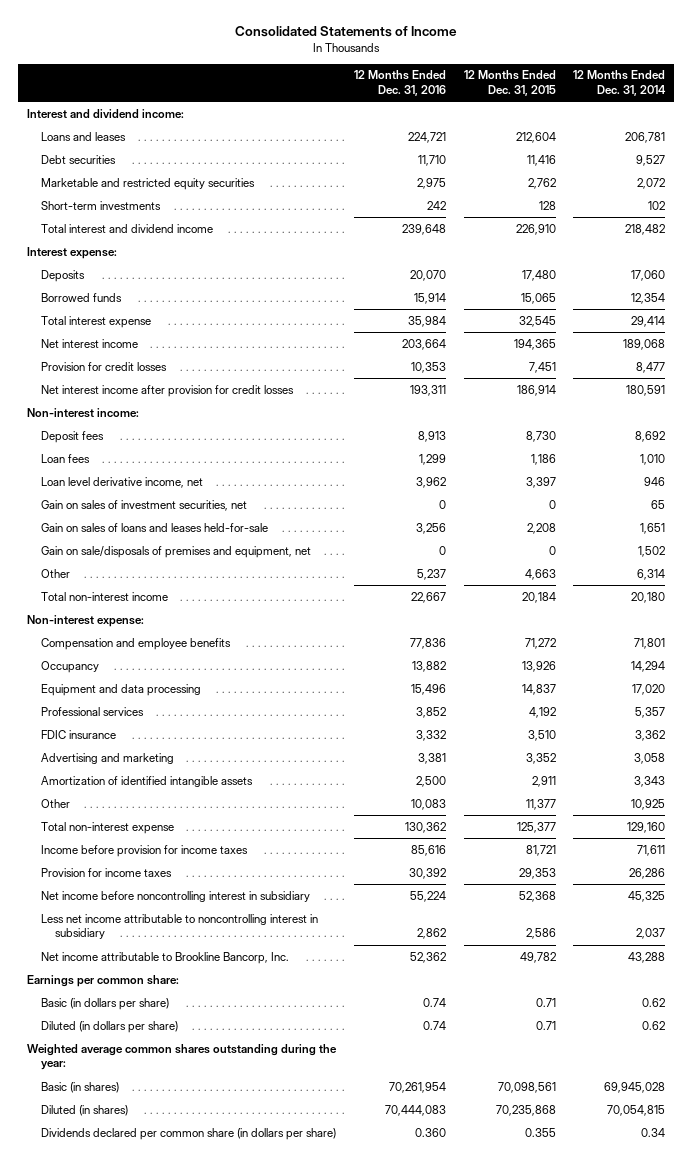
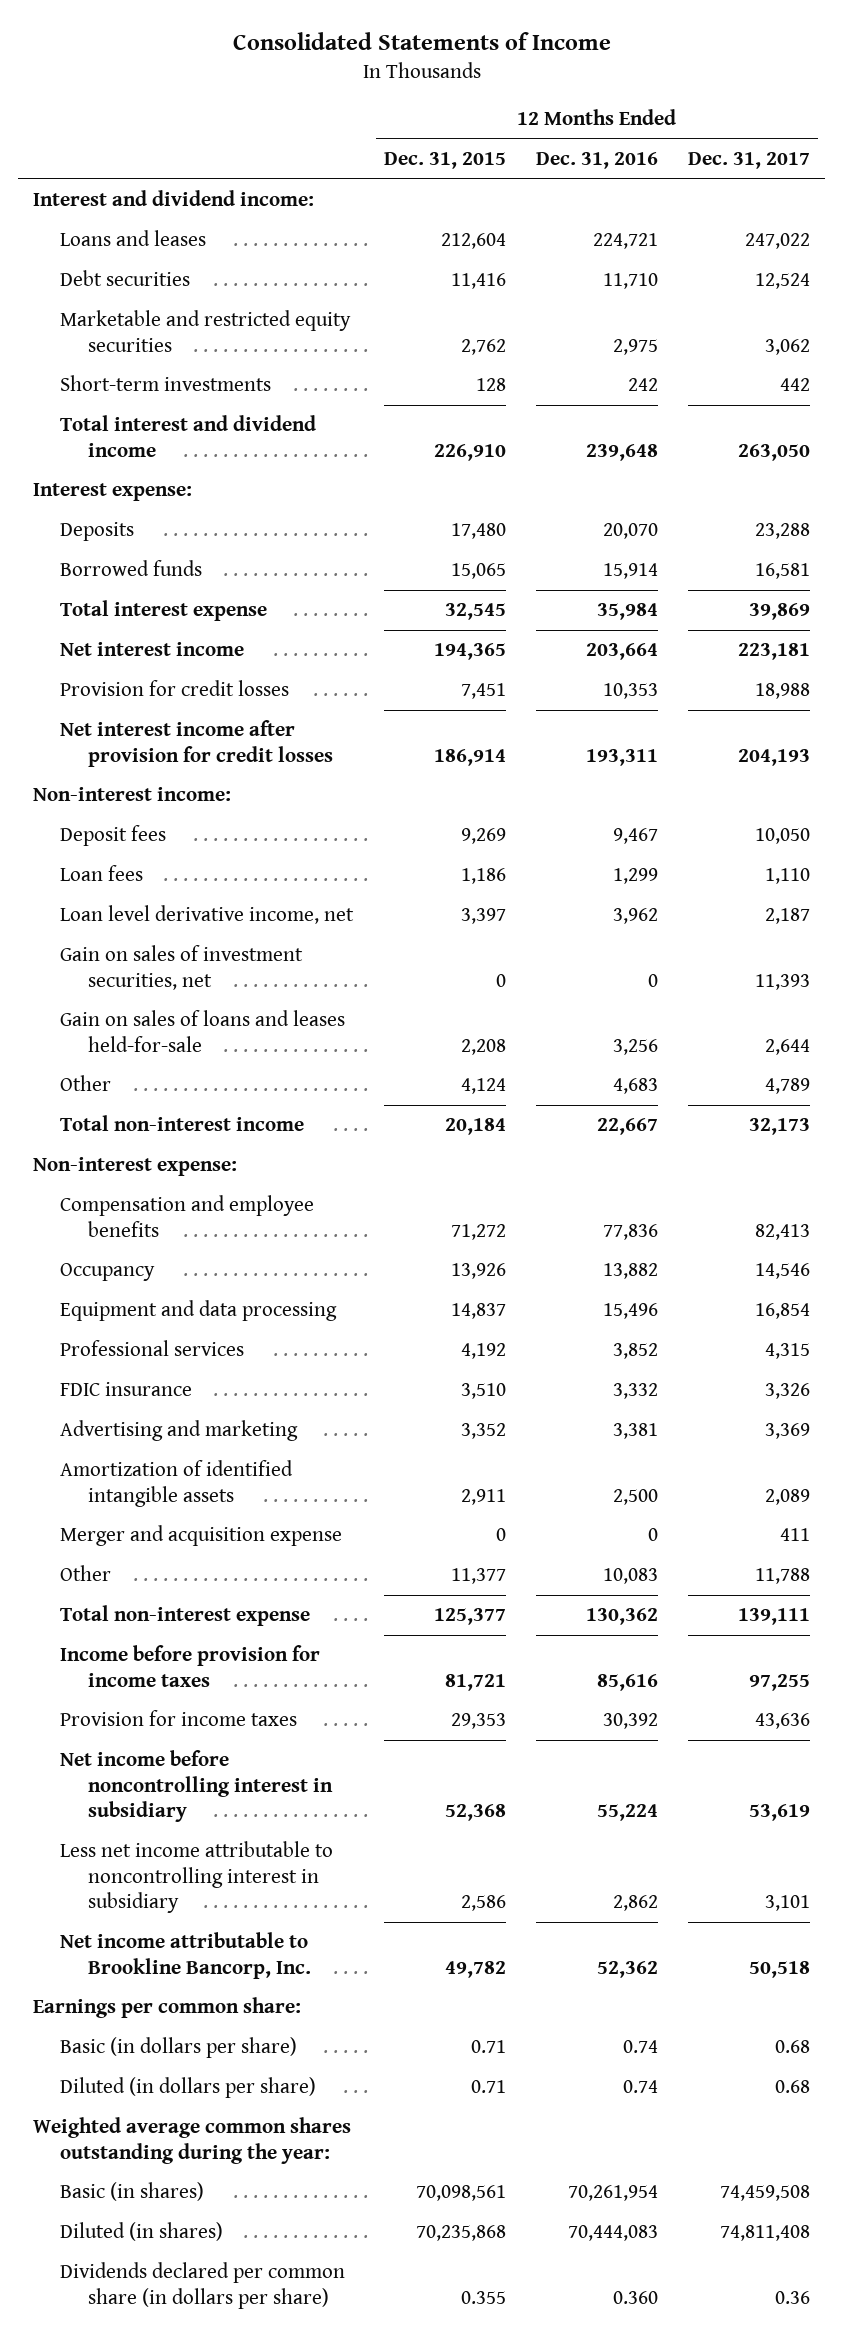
- | 12 Months Ended Dec. 31, 2016 | 12 Months Ended Dec. 31, 2015 | 12 Months Ended Dec. 31, 2014
+ | 12 Months Ended Dec. 31, 2015 | 12 Months Ended Dec. 31, 2016 | 12 Months Ended Dec. 31, 2017
- Deposit fees | 8,913 | 8,730 | 8,692
+ Deposit fees | 9,269 | 9,467 | 10,050
- Gain on sale/disposals of premises and equipment, net | 0 | 0 | 1,502
- Other | 5,237 | 4,663 | 6,314
+ Other | 4,124 | 4,683 | 4,789
+ Merger and acquisition expense | 0 | 0 | 411

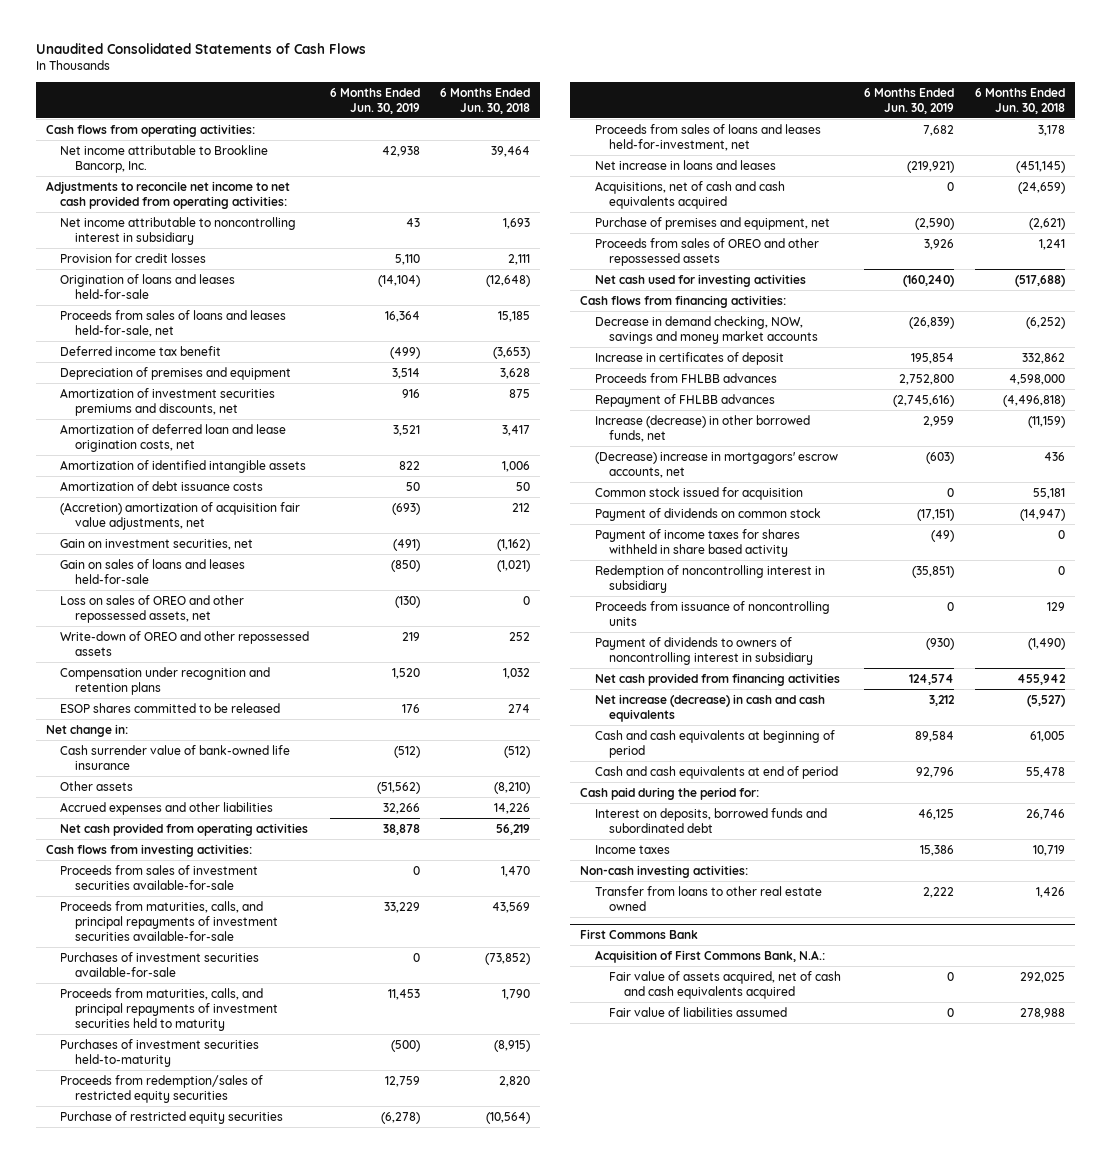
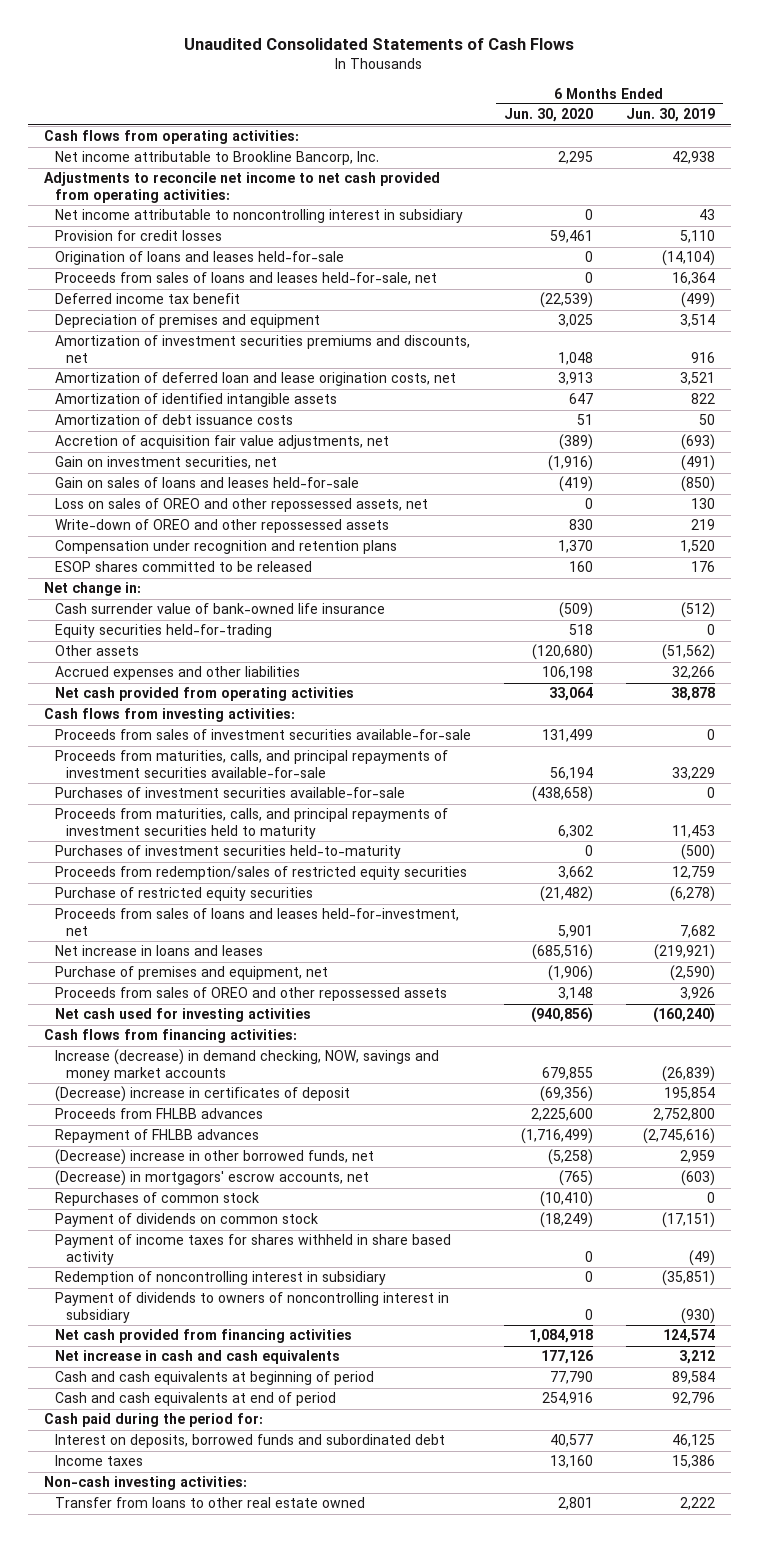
- | 6 Months Ended Jun. 30, 2019 | 6 Months Ended Jun. 30, 2018
+ | 6 Months Ended Jun. 30, 2020 | 6 Months Ended Jun. 30, 2019
- (Accretion) amortization of acquisition fair value adjustments, net | (693) | 212
+ Accretion of acquisition fair value adjustments, net | (389) | (693)
- Loss on sales of OREO and other repossessed assets, net | (130) | 0
+ Loss on sales of OREO and other repossessed assets, net | 0 | 130
+ Equity securities held-for-trading | 518 | 0
- Acquisitions, net of cash and cash equivalents acquired | 0 | (24,659)
- Decrease in demand checking, NOW, savings and money market accounts | (26,839) | (6,252)
- Increase in certificates of deposit | 195,854 | 332,862
+ Increase (decrease) in demand checking, NOW, savings and money market accounts | 679,855 | (26,839)
+ (Decrease) increase in certificates of deposit | (69,356) | 195,854
- Increase (decrease) in other borrowed funds, net | 2,959 | (11,159)
- (Decrease) increase in mortgagors' escrow accounts, net | (603) | 436
- Common stock issued for acquisition | 0 | 55,181
+ (Decrease) increase in other borrowed funds, net | (5,258) | 2,959
+ (Decrease) in mortgagors' escrow accounts, net | (765) | (603)
+ Repurchases of common stock | (10,410) | 0
- Proceeds from issuance of noncontrolling units | 0 | 129
- Net increase (decrease) in cash and cash equivalents | 3,212 | (5,527)
+ Net increase in cash and cash equivalents | 177,126 | 3,212
- First Commons Bank
- Acquisition of First Commons Bank, N.A.:
- Fair value of assets acquired, net of cash and cash equivalents acquired | 0 | 292,025
- Fair value of liabilities assumed | 0 | 278,988

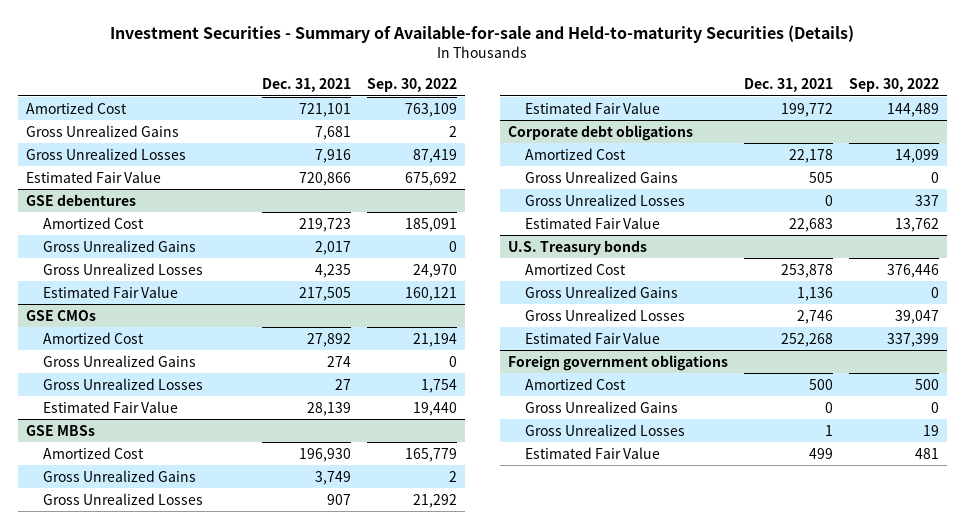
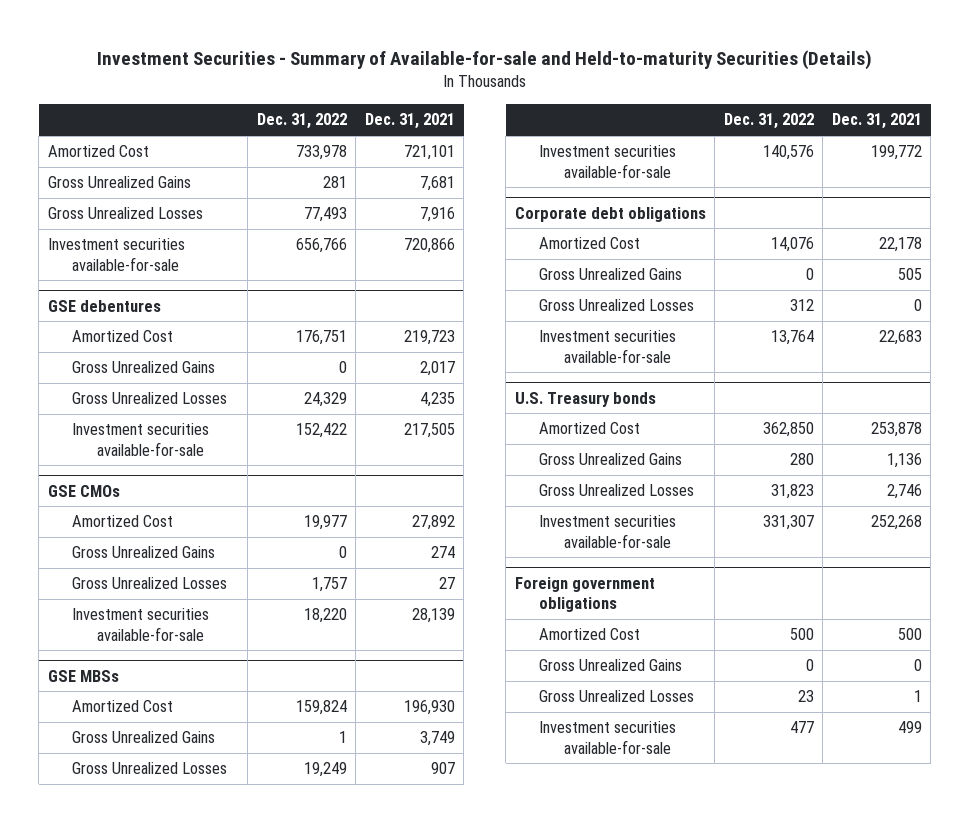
- | Dec. 31, 2021 | Sep. 30, 2022
+ | Dec. 31, 2022 | Dec. 31, 2021
- Estimated Fair Value | 720,866 | 675,692
+ Investment securities available-for-sale | 656,766 | 720,866
@ GSE debentures
- Estimated Fair Value | 217,505 | 160,121
+ Investment securities available-for-sale | 152,422 | 217,505
@ GSE CMOs
- Estimated Fair Value | 28,139 | 19,440
+ Investment securities available-for-sale | 18,220 | 28,139
@ GSE MBSs
- Estimated Fair Value | 199,772 | 144,489
+ Investment securities available-for-sale | 140,576 | 199,772
@ Corporate debt obligations
- Estimated Fair Value | 22,683 | 13,762
+ Investment securities available-for-sale | 13,764 | 22,683
@ U.S. Treasury bonds
- Estimated Fair Value | 252,268 | 337,399
+ Investment securities available-for-sale | 331,307 | 252,268
@ Foreign government obligations
- Estimated Fair Value | 499 | 481
+ Investment securities available-for-sale | 477 | 499

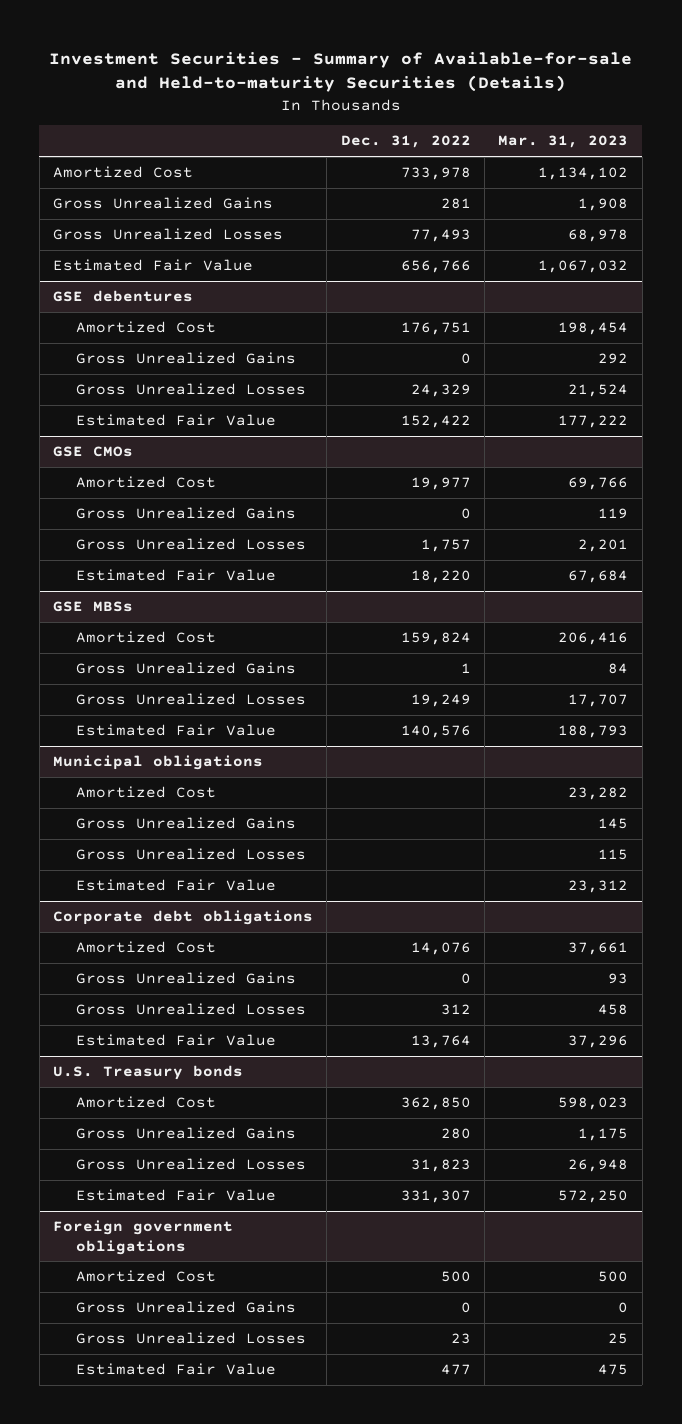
- | Dec. 31, 2022 | Dec. 31, 2021
+ | Dec. 31, 2022 | Mar. 31, 2023
- Investment securities available-for-sale | 656,766 | 720,866
+ Estimated Fair Value | 656,766 | 1,067,032
@ GSE debentures
- Investment securities available-for-sale | 152,422 | 217,505
+ Estimated Fair Value | 152,422 | 177,222
@ GSE CMOs
- Investment securities available-for-sale | 18,220 | 28,139
+ Estimated Fair Value | 18,220 | 67,684
@ GSE MBSs
- Investment securities available-for-sale | 140,576 | 199,772
+ Estimated Fair Value | 140,576 | 188,793
+ Municipal obligations
+ Amortized Cost | | 23,282
+ Gross Unrealized Gains | | 145
+ Gross Unrealized Losses | | 115
+ Estimated Fair Value | | 23,312
@ Corporate debt obligations
- Investment securities available-for-sale | 13,764 | 22,683
+ Estimated Fair Value | 13,764 | 37,296
@ U.S. Treasury bonds
- Investment securities available-for-sale | 331,307 | 252,268
+ Estimated Fair Value | 331,307 | 572,250
@ Foreign government obligations
- Investment securities available-for-sale | 477 | 499
+ Estimated Fair Value | 477 | 475

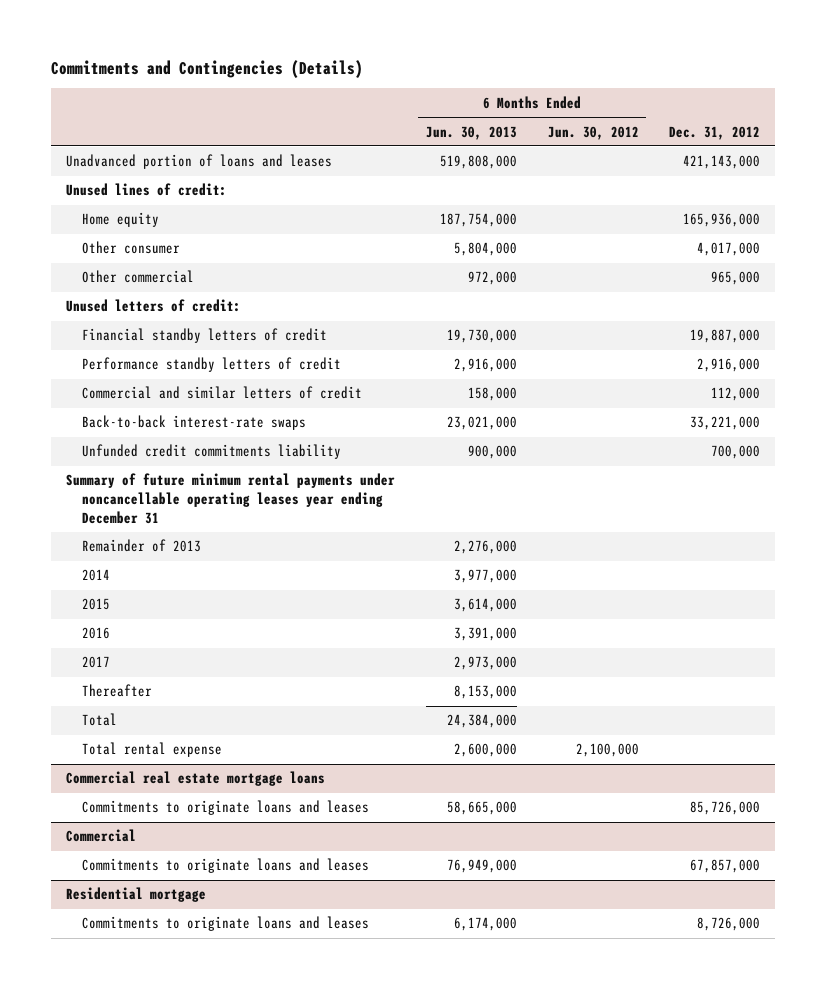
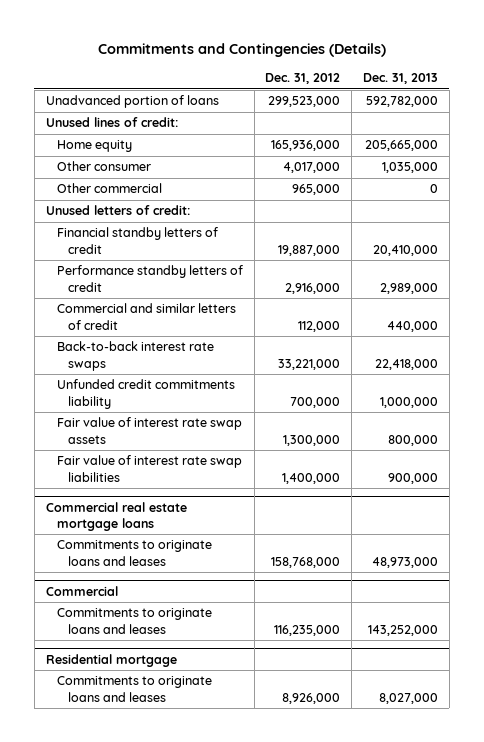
- | 6 Months Ended Jun. 30, 2013 | 6 Months Ended Jun. 30, 2012 | Dec. 31, 2012
+ | Dec. 31, 2012 | Dec. 31, 2013
- Unadvanced portion of loans and leases | 519,808,000 | | 421,143,000
+ Unadvanced portion of loans | 299,523,000 | 592,782,000
- Back-to-back interest-rate swaps | 23,021,000 | | 33,221,000
+ Back-to-back interest rate swaps | 33,221,000 | 22,418,000
- Summary of future minimum rental payments under noncancellable operating leases year ending December 31
- Remainder of 2013 | 2,276,000 | |
- 2014 | 3,977,000 | |
- 2015 | 3,614,000 | |
- 2016 | 3,391,000 | |
- 2017 | 2,973,000 | |
- Thereafter | 8,153,000 | |
- Total | 24,384,000 | |
- Total rental expense | 2,600,000 | 2,100,000 |
+ Fair value of interest rate swap assets | 1,300,000 | 800,000
+ Fair value of interest rate swap liabilities | 1,400,000 | 900,000
@ Commercial real estate mortgage loans
- Commitments to originate loans and leases | 58,665,000 | | 85,726,000
+ Commitments to originate loans and leases | 158,768,000 | 48,973,000
@ Commercial
- Commitments to originate loans and leases | 76,949,000 | | 67,857,000
+ Commitments to originate loans and leases | 116,235,000 | 143,252,000
@ Residential mortgage
- Commitments to originate loans and leases | 6,174,000 | | 8,726,000
+ Commitments to originate loans and leases | 8,926,000 | 8,027,000

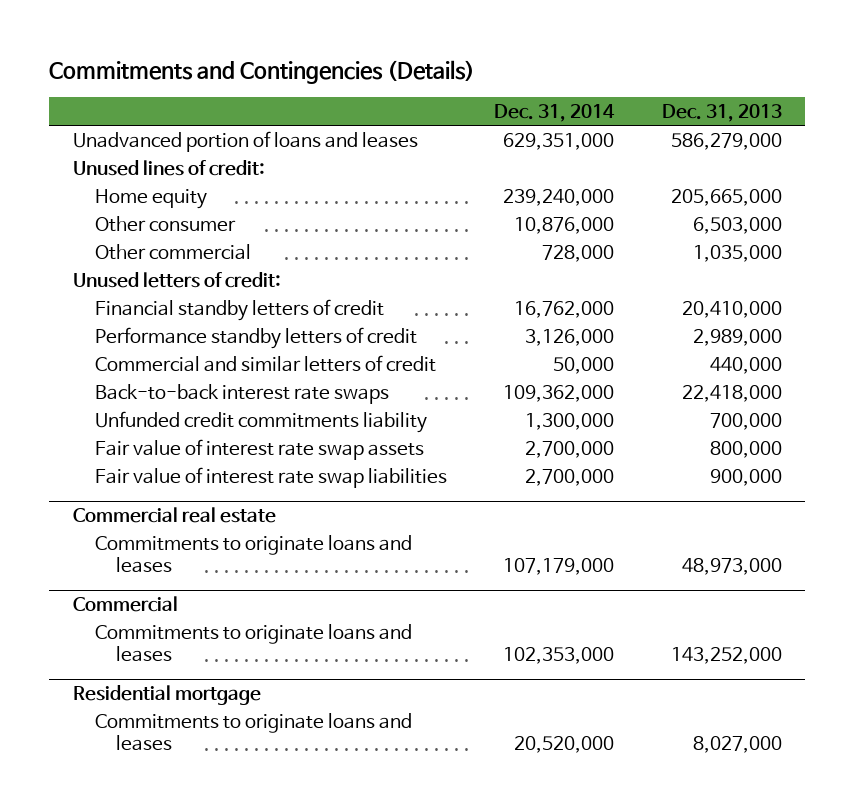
- | Dec. 31, 2012 | Dec. 31, 2013
+ | Dec. 31, 2014 | Dec. 31, 2013
- Unadvanced portion of loans | 299,523,000 | 592,782,000
+ Unadvanced portion of loans and leases | 629,351,000 | 586,279,000
- Other consumer | 4,017,000 | 1,035,000
- Other commercial | 965,000 | 0
+ Other consumer | 10,876,000 | 6,503,000
+ Other commercial | 728,000 | 1,035,000
- Unfunded credit commitments liability | 700,000 | 1,000,000
+ Unfunded credit commitments liability | 1,300,000 | 700,000
- Commercial real estate mortgage loans
+ Commercial real estate

